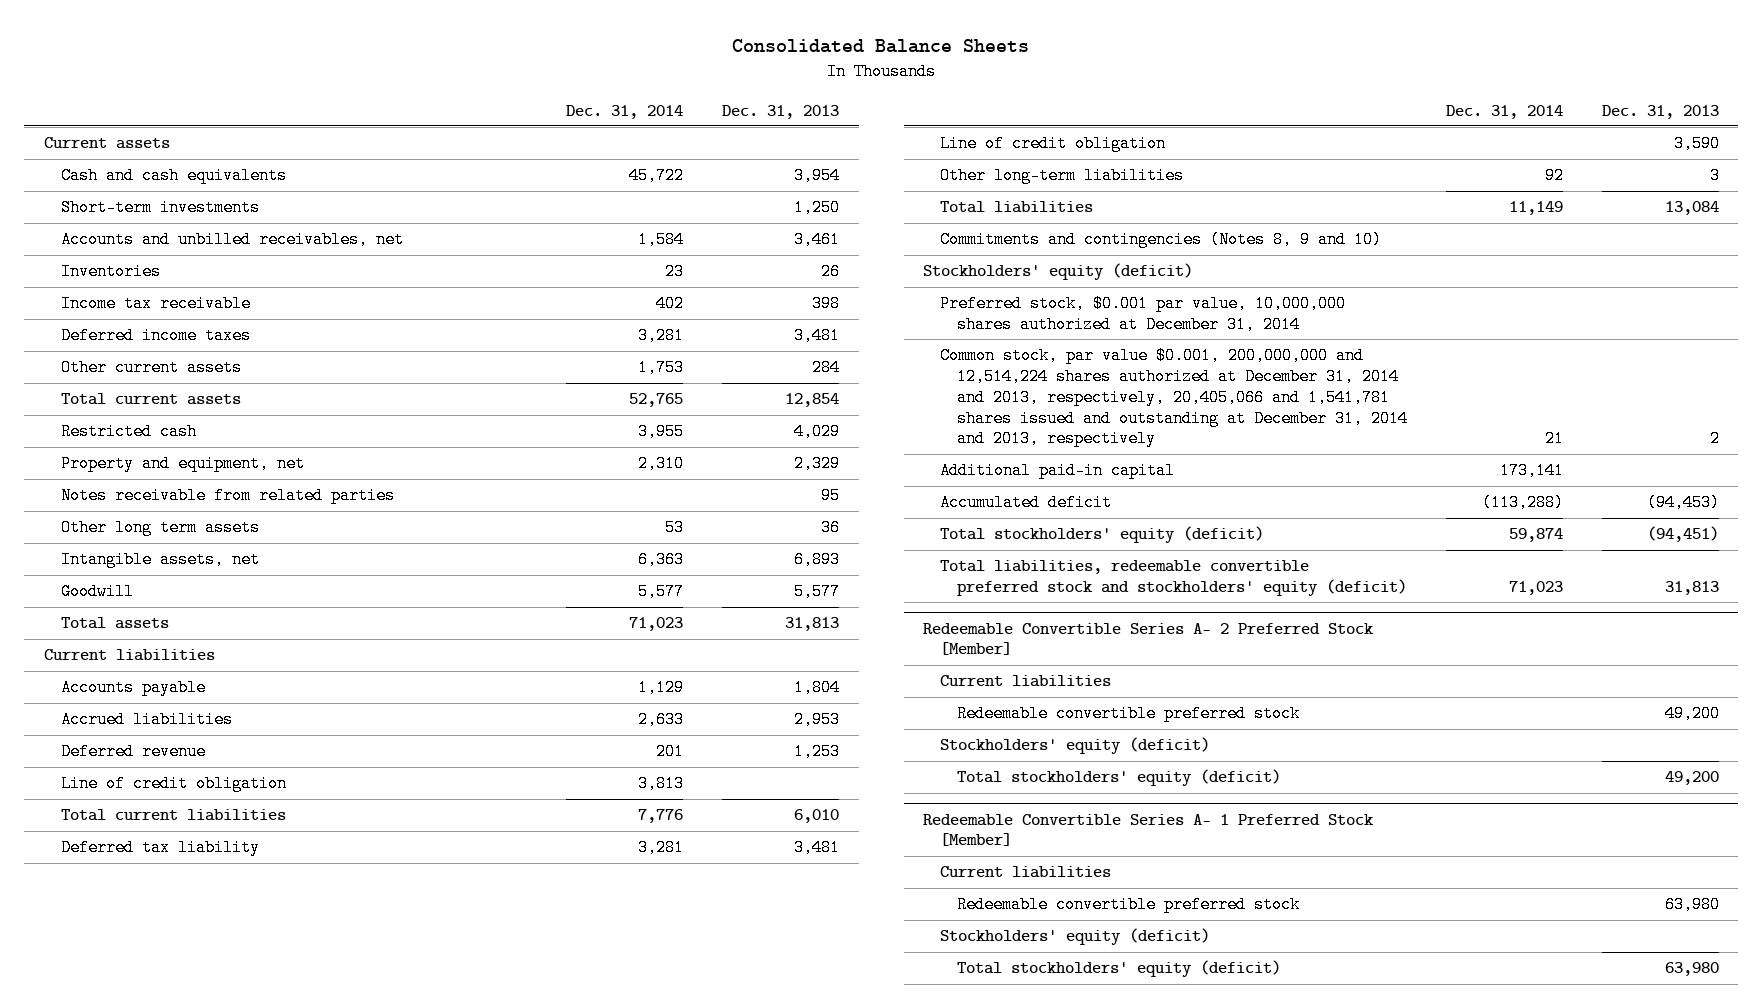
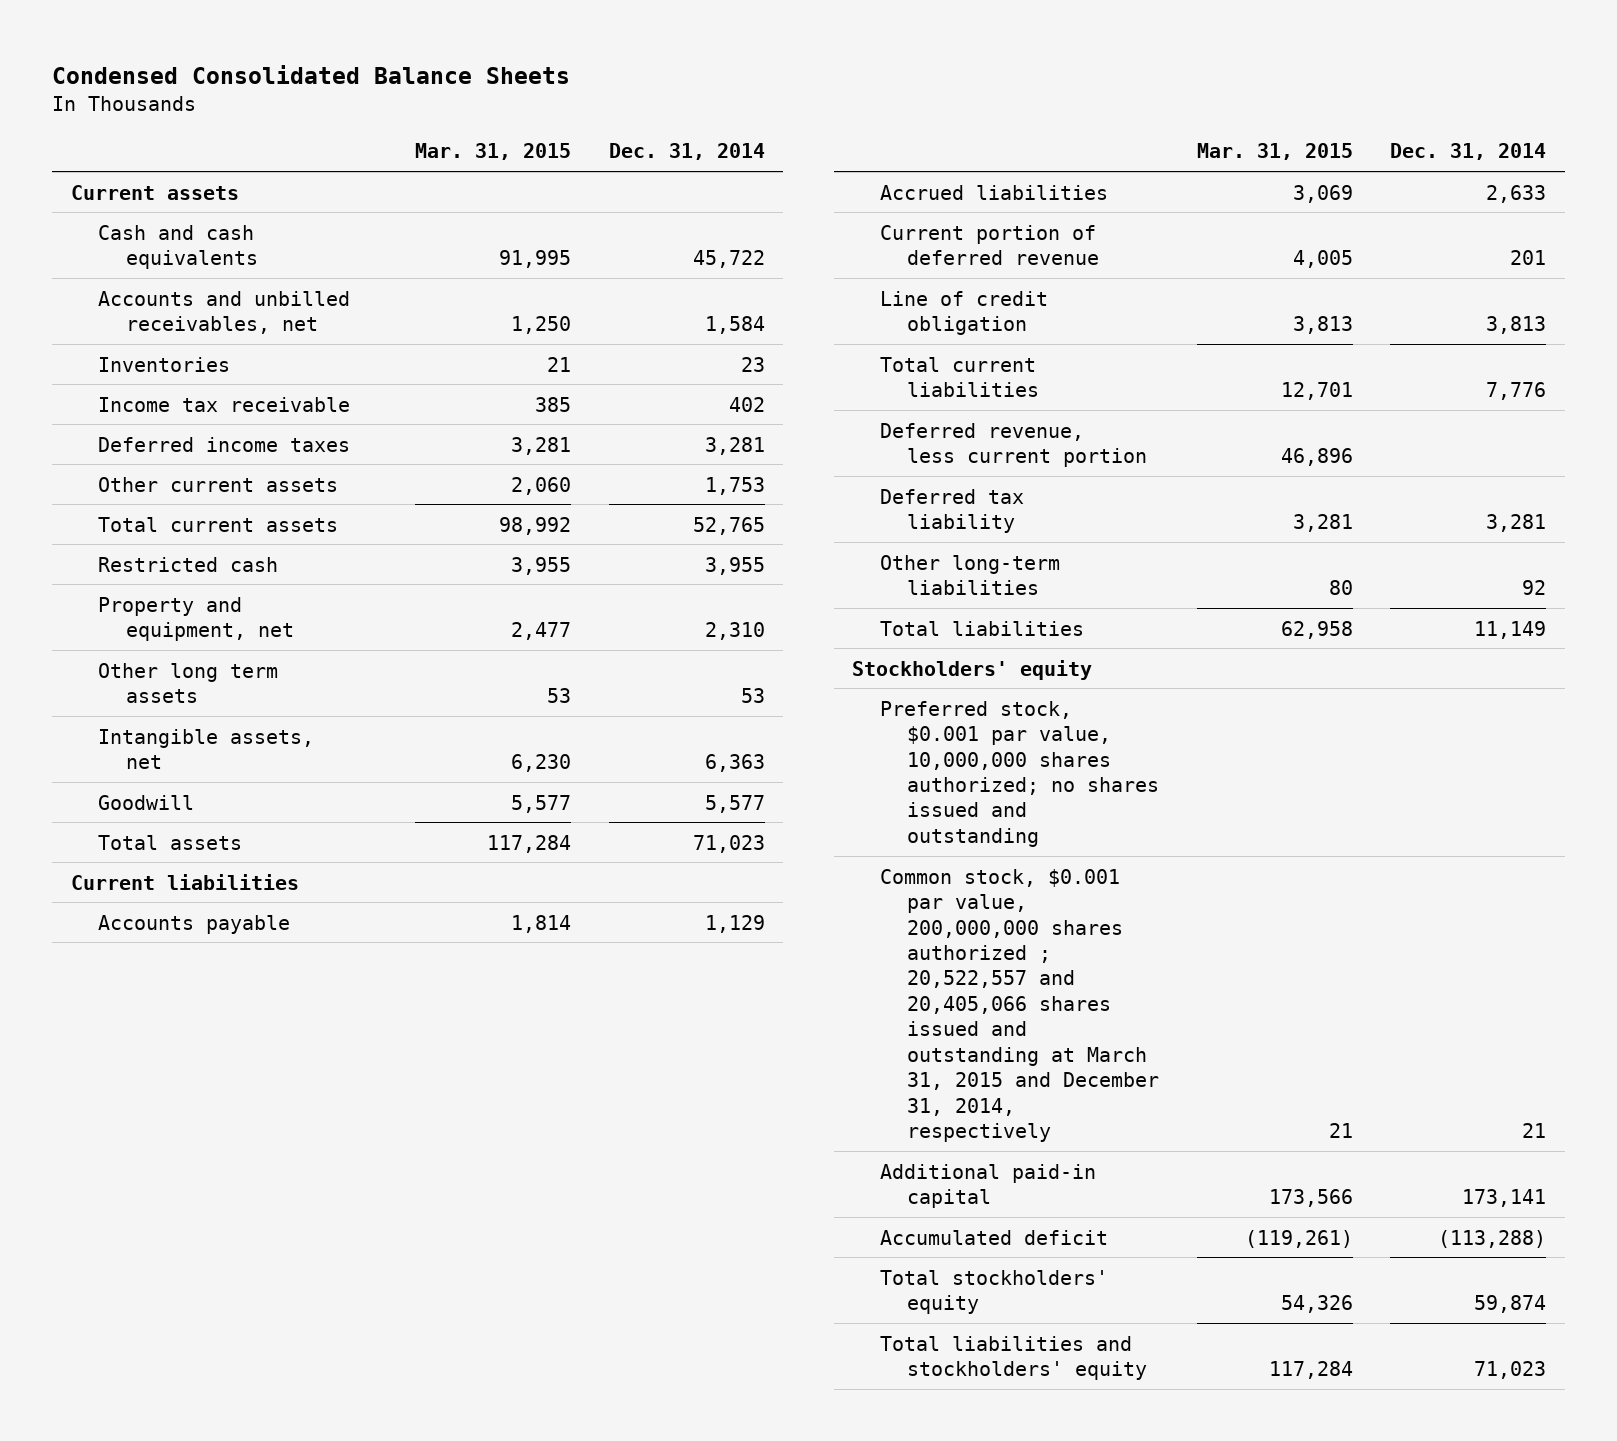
- Consolidated Balance Sheets
+ Condensed Consolidated Balance Sheets
- | Dec. 31, 2014 | Dec. 31, 2013
+ | Mar. 31, 2015 | Dec. 31, 2014
- Short-term investments | | 1,250
- Notes receivable from related parties | | 95
- Deferred revenue | 201 | 1,253
+ Current portion of deferred revenue | 4,005 | 201
+ Deferred revenue, less current portion | 46,896 |
- Line of credit obligation | | 3,590
- Commitments and contingencies (Notes 8, 9 and 10)
- Stockholders' equity (deficit)
- Preferred stock, $0.001 par value, 10,000,000 shares authorized at December 31, 2014
- Common stock, par value $0.001, 200,000,000 and 12,514,224 shares authorized at December 31, 2014 and 2013, respectively, 20,405,066 and 1,541,781 shares issued and outstanding at December 31, 2014 and 2013, respectively | 21 | 2
+ Stockholders' equity
+ Preferred stock, $0.001 par value, 10,000,000 shares authorized; no shares issued and outstanding
+ Common stock, $0.001 par value, 200,000,000 shares authorized ; 20,522,557 and 20,405,066 shares issued and outstanding at March 31, 2015 and December 31, 2014, respectively | 21 | 21
- Total stockholders' equity (deficit) | 59,874 | (94,451)
- Total liabilities, redeemable convertible preferred stock and stockholders' equity (deficit) | 71,023 | 31,813
- Redeemable Convertible Series A- 2 Preferred Stock [Member]
- Current liabilities
- Redeemable convertible preferred stock | | 49,200
- Stockholders' equity (deficit)
- Total stockholders' equity (deficit) | | 49,200
- Redeemable Convertible Series A- 1 Preferred Stock [Member]
- Current liabilities
- Redeemable convertible preferred stock | | 63,980
- Stockholders' equity (deficit)
- Total stockholders' equity (deficit) | | 63,980
+ Total stockholders' equity | 54,326 | 59,874
+ Total liabilities and stockholders' equity | 117,284 | 71,023

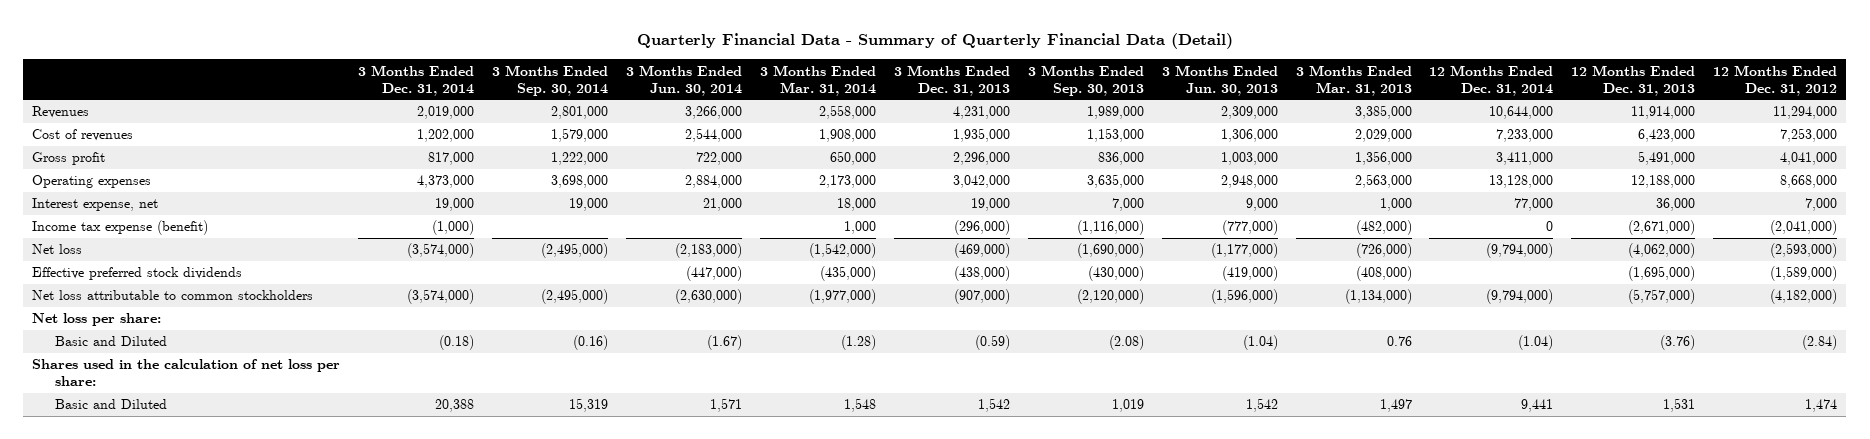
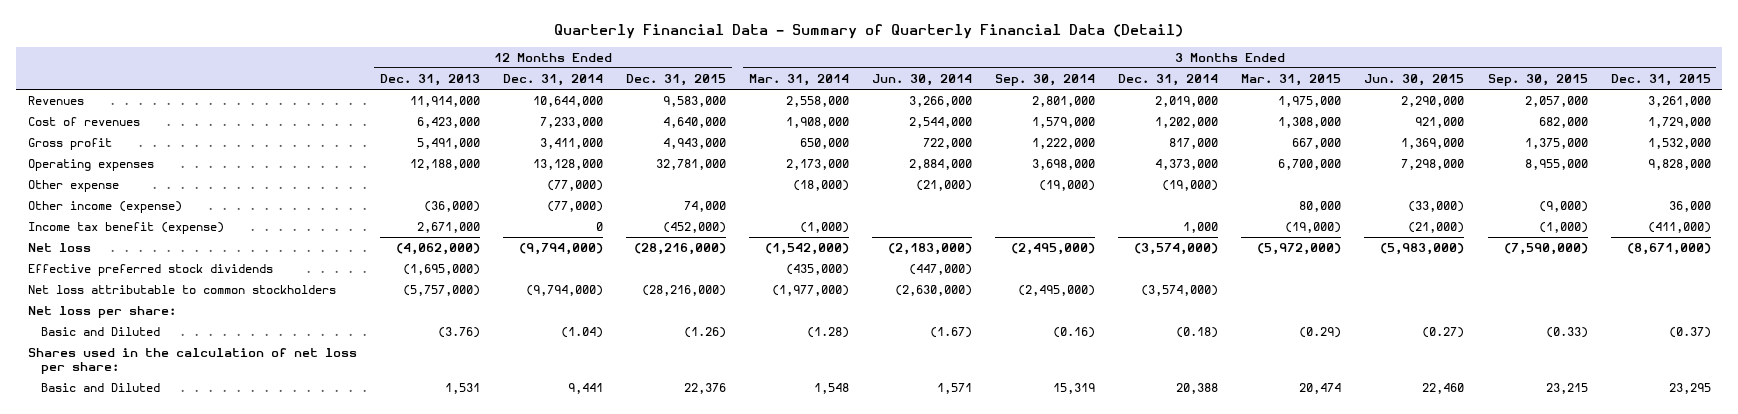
- | 3 Months Ended Dec. 31, 2014 | 3 Months Ended Sep. 30, 2014 | 3 Months Ended Jun. 30, 2014 | 3 Months Ended Mar. 31, 2014 | 3 Months Ended Dec. 31, 2013 | 3 Months Ended Sep. 30, 2013 | 3 Months Ended Jun. 30, 2013 | 3 Months Ended Mar. 31, 2013 | 12 Months Ended Dec. 31, 2014 | 12 Months Ended Dec. 31, 2013 | 12 Months Ended Dec. 31, 2012
+ | 12 Months Ended Dec. 31, 2013 | 12 Months Ended Dec. 31, 2014 | 12 Months Ended Dec. 31, 2015 | 3 Months Ended Mar. 31, 2014 | 3 Months Ended Jun. 30, 2014 | 3 Months Ended Sep. 30, 2014 | 3 Months Ended Dec. 31, 2014 | 3 Months Ended Mar. 31, 2015 | 3 Months Ended Jun. 30, 2015 | 3 Months Ended Sep. 30, 2015 | 3 Months Ended Dec. 31, 2015
- Interest expense, net | 19,000 | 19,000 | 21,000 | 18,000 | 19,000 | 7,000 | 9,000 | 1,000 | 77,000 | 36,000 | 7,000
- Income tax expense (benefit) | (1,000) | | | 1,000 | (296,000) | (1,116,000) | (777,000) | (482,000) | 0 | (2,671,000) | (2,041,000)
+ Other expense | | (77,000) | | (18,000) | (21,000) | (19,000) | (19,000) | | | |
+ Other income (expense) | (36,000) | (77,000) | 74,000 | | | | | 80,000 | (33,000) | (9,000) | 36,000
+ Income tax benefit (expense) | 2,671,000 | 0 | (452,000) | (1,000) | | | 1,000 | (19,000) | (21,000) | (1,000) | (411,000)

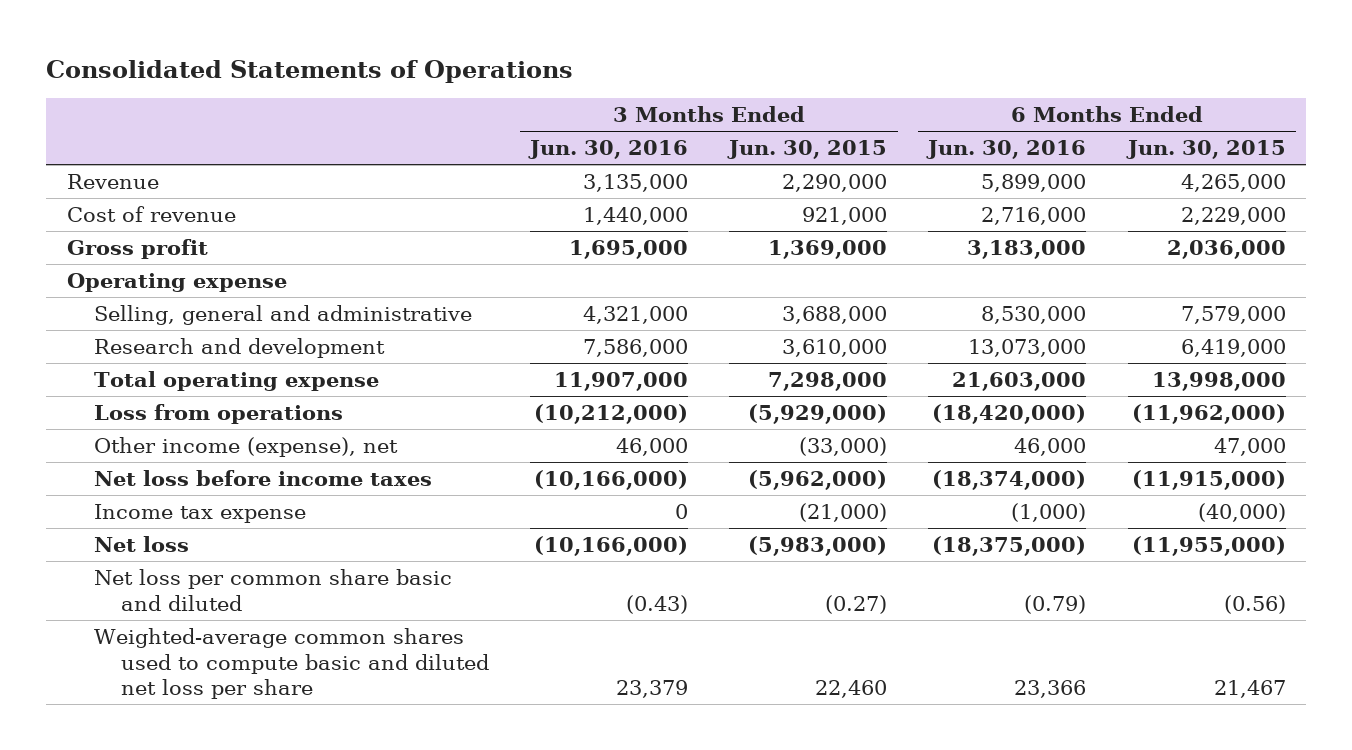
- Quarterly Financial Data - Summary of Quarterly Financial Data (Detail)
+ Consolidated Statements of Operations
- | 12 Months Ended Dec. 31, 2013 | 12 Months Ended Dec. 31, 2014 | 12 Months Ended Dec. 31, 2015 | 3 Months Ended Mar. 31, 2014 | 3 Months Ended Jun. 30, 2014 | 3 Months Ended Sep. 30, 2014 | 3 Months Ended Dec. 31, 2014 | 3 Months Ended Mar. 31, 2015 | 3 Months Ended Jun. 30, 2015 | 3 Months Ended Sep. 30, 2015 | 3 Months Ended Dec. 31, 2015
+ | 3 Months Ended Jun. 30, 2016 | 3 Months Ended Jun. 30, 2015 | 6 Months Ended Jun. 30, 2016 | 6 Months Ended Jun. 30, 2015
- Revenues | 11,914,000 | 10,644,000 | 9,583,000 | 2,558,000 | 3,266,000 | 2,801,000 | 2,019,000 | 1,975,000 | 2,290,000 | 2,057,000 | 3,261,000
- Cost of revenues | 6,423,000 | 7,233,000 | 4,640,000 | 1,908,000 | 2,544,000 | 1,579,000 | 1,202,000 | 1,308,000 | 921,000 | 682,000 | 1,729,000
+ Revenue | 3,135,000 | 2,290,000 | 5,899,000 | 4,265,000
+ Cost of revenue | 1,440,000 | 921,000 | 2,716,000 | 2,229,000
- Operating expenses | 12,188,000 | 13,128,000 | 32,781,000 | 2,173,000 | 2,884,000 | 3,698,000 | 4,373,000 | 6,700,000 | 7,298,000 | 8,955,000 | 9,828,000
- Other expense | | (77,000) | | (18,000) | (21,000) | (19,000) | (19,000) | | | |
- Other income (expense) | (36,000) | (77,000) | 74,000 | | | | | 80,000 | (33,000) | (9,000) | 36,000
- Income tax benefit (expense) | 2,671,000 | 0 | (452,000) | (1,000) | | | 1,000 | (19,000) | (21,000) | (1,000) | (411,000)
+ Operating expense
+ Selling, general and administrative | 4,321,000 | 3,688,000 | 8,530,000 | 7,579,000
+ Research and development | 7,586,000 | 3,610,000 | 13,073,000 | 6,419,000
+ Total operating expense | 11,907,000 | 7,298,000 | 21,603,000 | 13,998,000
+ Loss from operations | (10,212,000) | (5,929,000) | (18,420,000) | (11,962,000)
+ Other income (expense), net | 46,000 | (33,000) | 46,000 | 47,000
+ Net loss before income taxes | (10,166,000) | (5,962,000) | (18,374,000) | (11,915,000)
+ Income tax expense | 0 | (21,000) | (1,000) | (40,000)
- Effective preferred stock dividends | (1,695,000) | | | (435,000) | (447,000) | | | | | |
- Net loss attributable to common stockholders | (5,757,000) | (9,794,000) | (28,216,000) | (1,977,000) | (2,630,000) | (2,495,000) | (3,574,000) | | | |
- Net loss per share:
- Basic and Diluted | (3.76) | (1.04) | (1.26) | (1.28) | (1.67) | (0.16) | (0.18) | (0.29) | (0.27) | (0.33) | (0.37)
- Shares used in the calculation of net loss per share:
- Basic and Diluted | 1,531 | 9,441 | 22,376 | 1,548 | 1,571 | 15,319 | 20,388 | 20,474 | 22,460 | 23,215 | 23,295
+ Net loss per common share basic and diluted | (0.43) | (0.27) | (0.79) | (0.56)
+ Weighted-average common shares used to compute basic and diluted net loss per share | 23,379 | 22,460 | 23,366 | 21,467

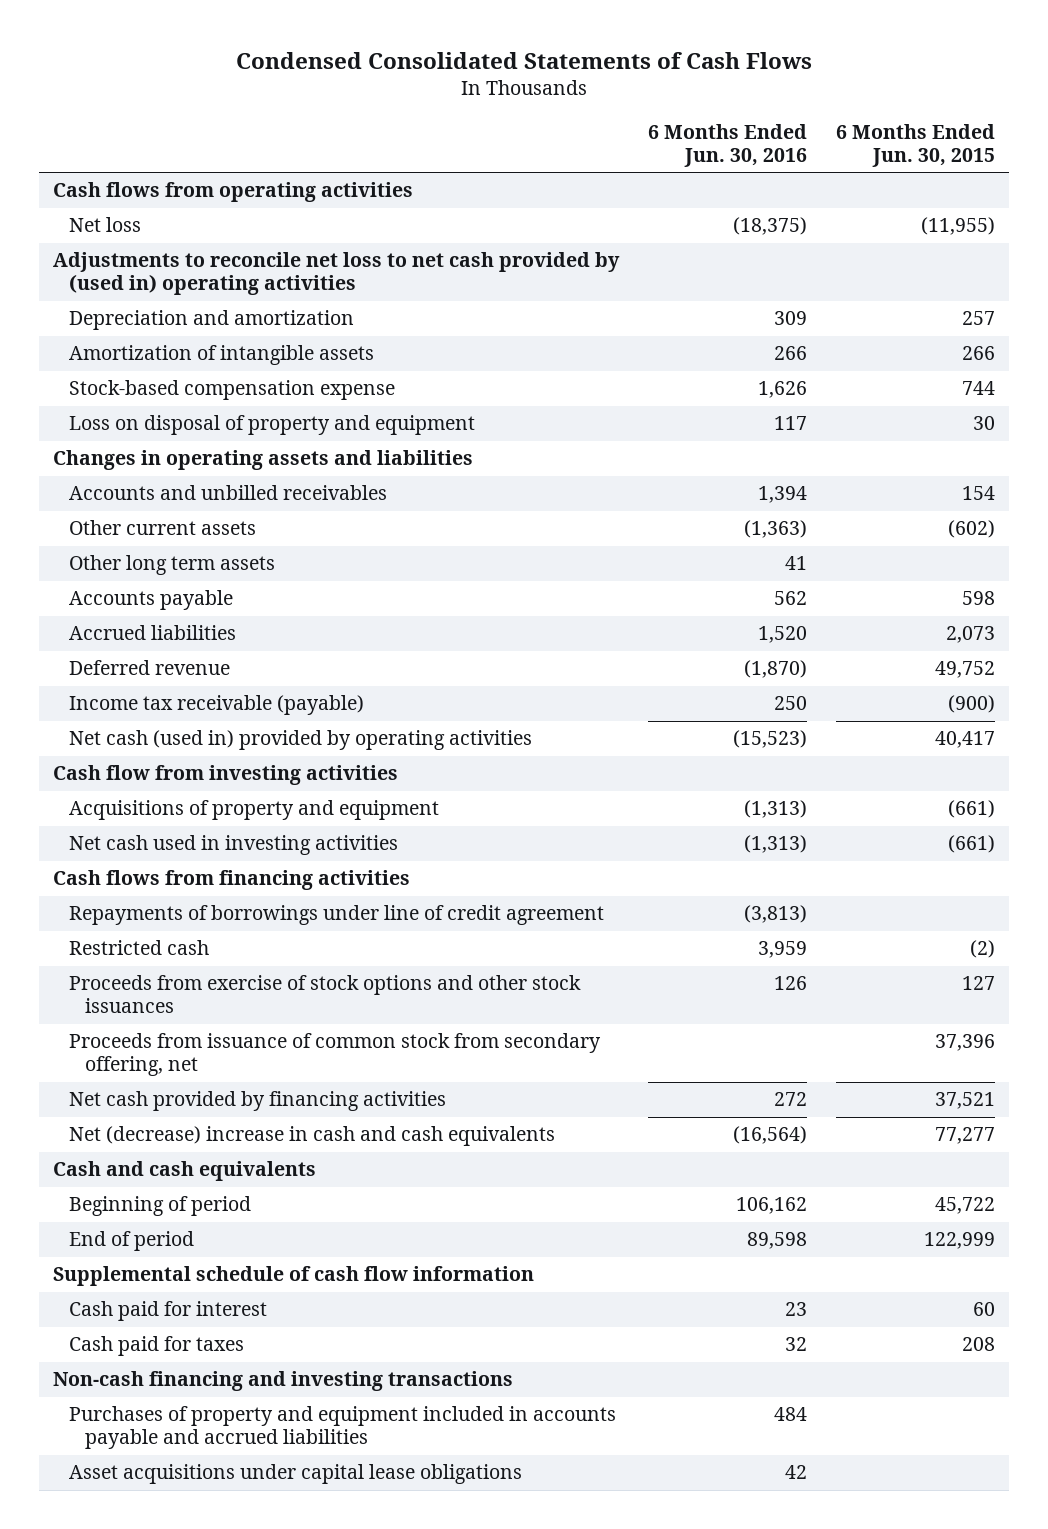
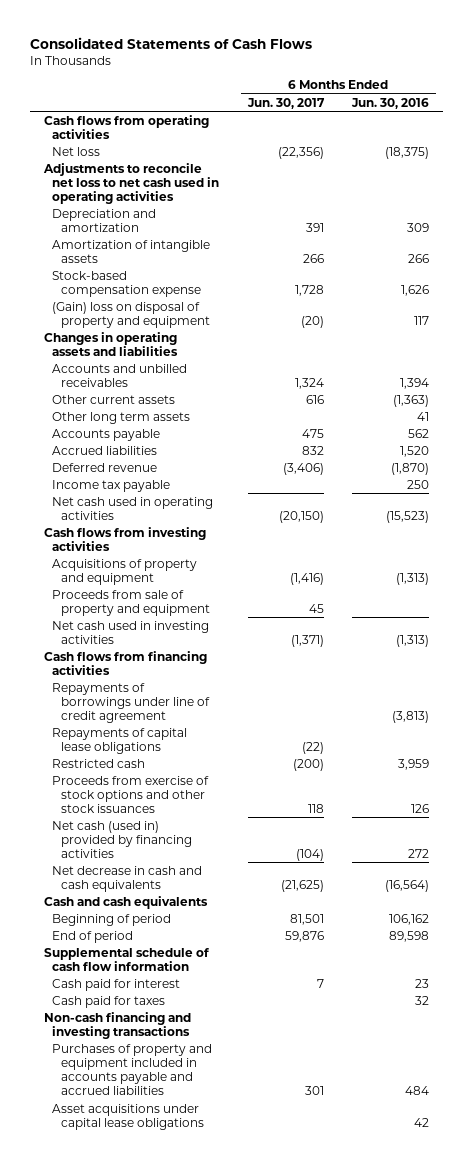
- Condensed Consolidated Statements of Cash Flows
+ Consolidated Statements of Cash Flows
- | 6 Months Ended Jun. 30, 2016 | 6 Months Ended Jun. 30, 2015
+ | 6 Months Ended Jun. 30, 2017 | 6 Months Ended Jun. 30, 2016
- Adjustments to reconcile net loss to net cash provided by (used in) operating activities
+ Adjustments to reconcile net loss to net cash used in operating activities
- Loss on disposal of property and equipment | 117 | 30
+ (Gain) loss on disposal of property and equipment | (20) | 117
- Income tax receivable (payable) | 250 | (900)
- Net cash (used in) provided by operating activities | (15,523) | 40,417
- Cash flow from investing activities
+ Income tax payable | | 250
+ Net cash used in operating activities | (20,150) | (15,523)
+ Cash flows from investing activities
+ Proceeds from sale of property and equipment | 45 |
+ Repayments of capital lease obligations | (22) |
- Proceeds from issuance of common stock from secondary offering, net | | 37,396
- Net cash provided by financing activities | 272 | 37,521
- Net (decrease) increase in cash and cash equivalents | (16,564) | 77,277
+ Net cash (used in) provided by financing activities | (104) | 272
+ Net decrease in cash and cash equivalents | (21,625) | (16,564)

